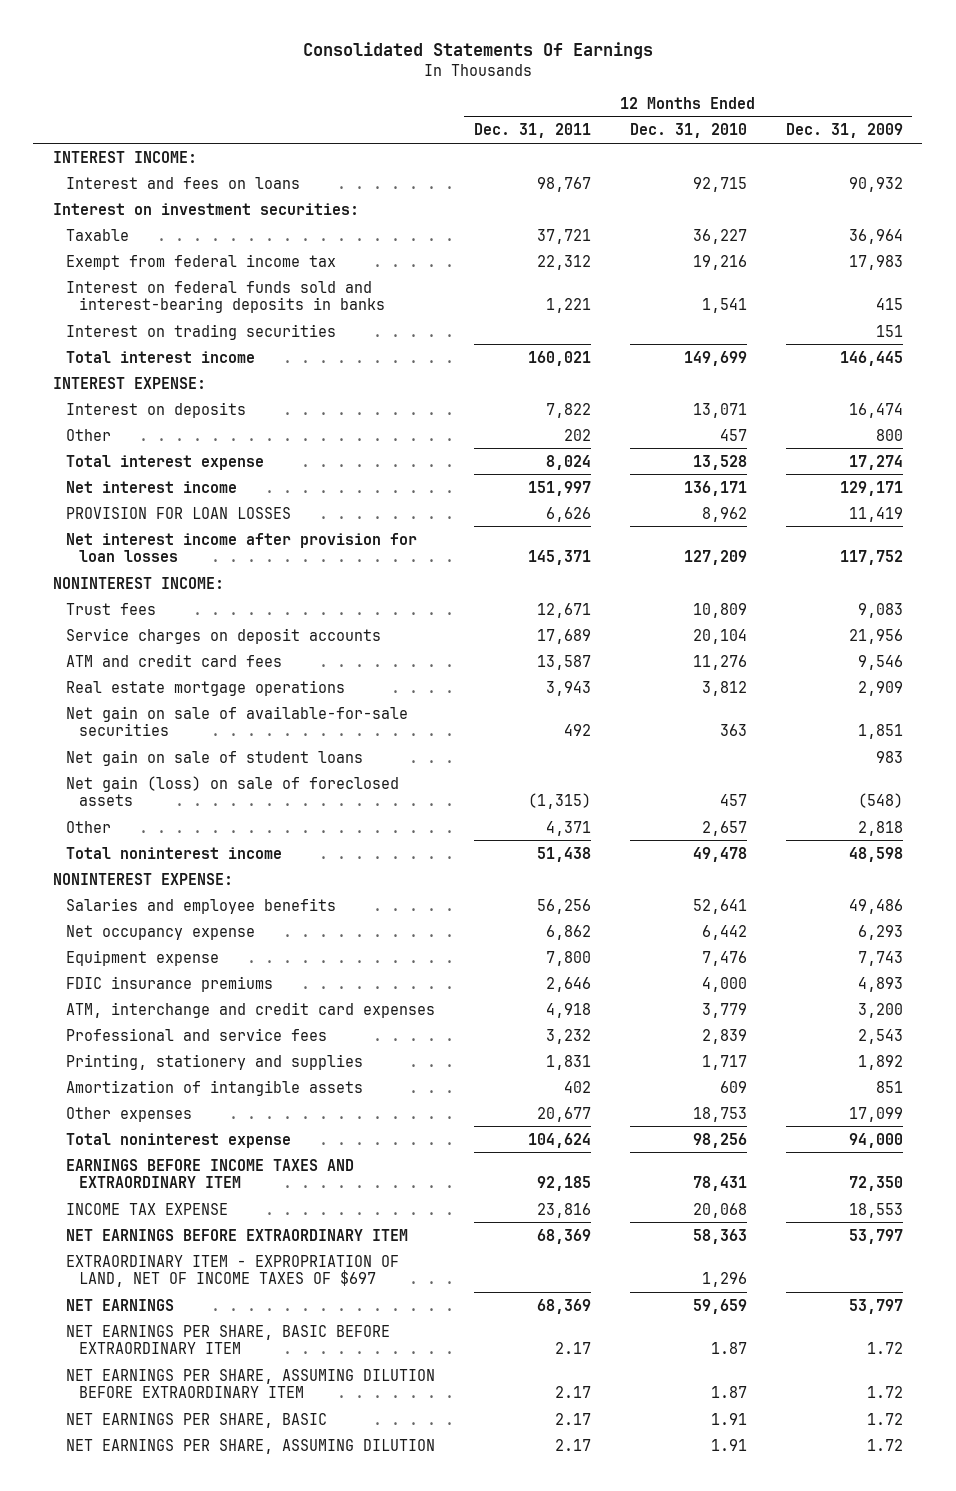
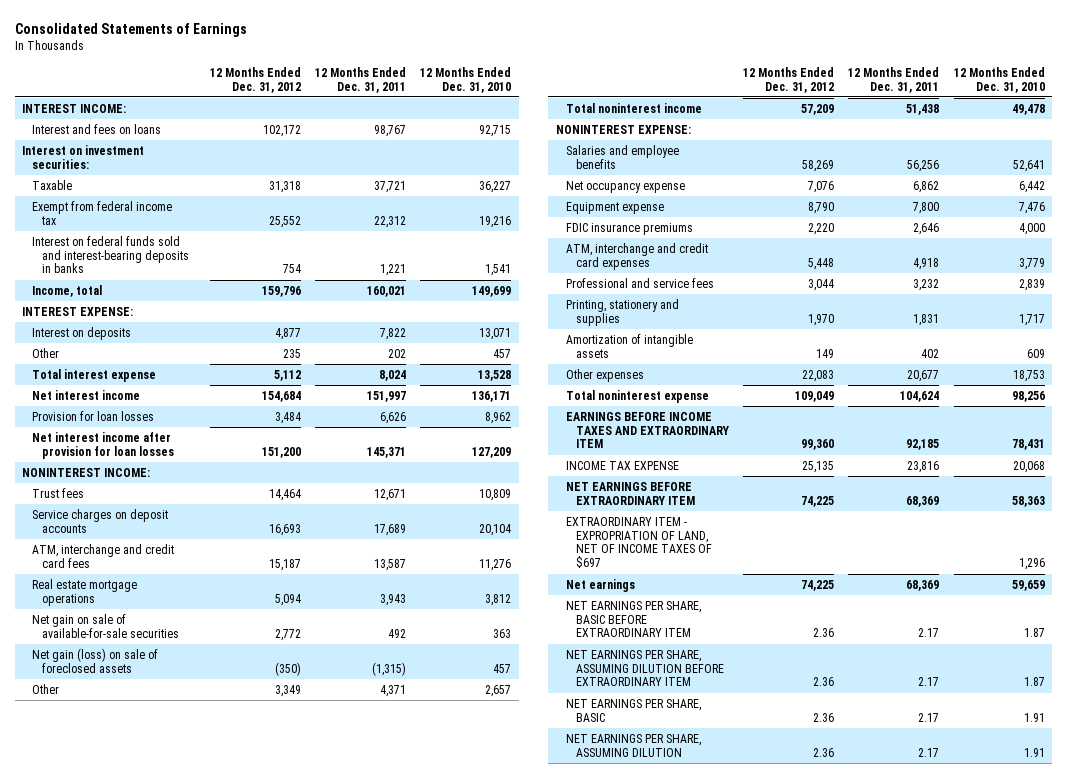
- Consolidated Statements Of Earnings
+ Consolidated Statements of Earnings
- | 12 Months Ended Dec. 31, 2011 | 12 Months Ended Dec. 31, 2010 | 12 Months Ended Dec. 31, 2009
+ | 12 Months Ended Dec. 31, 2012 | 12 Months Ended Dec. 31, 2011 | 12 Months Ended Dec. 31, 2010
- Interest on trading securities | | | 151
- Total interest income | 160,021 | 149,699 | 146,445
+ Income, total | 159,796 | 160,021 | 149,699
- PROVISION FOR LOAN LOSSES | 6,626 | 8,962 | 11,419
+ Provision for loan losses | 3,484 | 6,626 | 8,962
- ATM and credit card fees | 13,587 | 11,276 | 9,546
+ ATM, interchange and credit card fees | 15,187 | 13,587 | 11,276
- Net gain on sale of student loans | | | 983
- NET EARNINGS | 68,369 | 59,659 | 53,797
+ Net earnings | 74,225 | 68,369 | 59,659

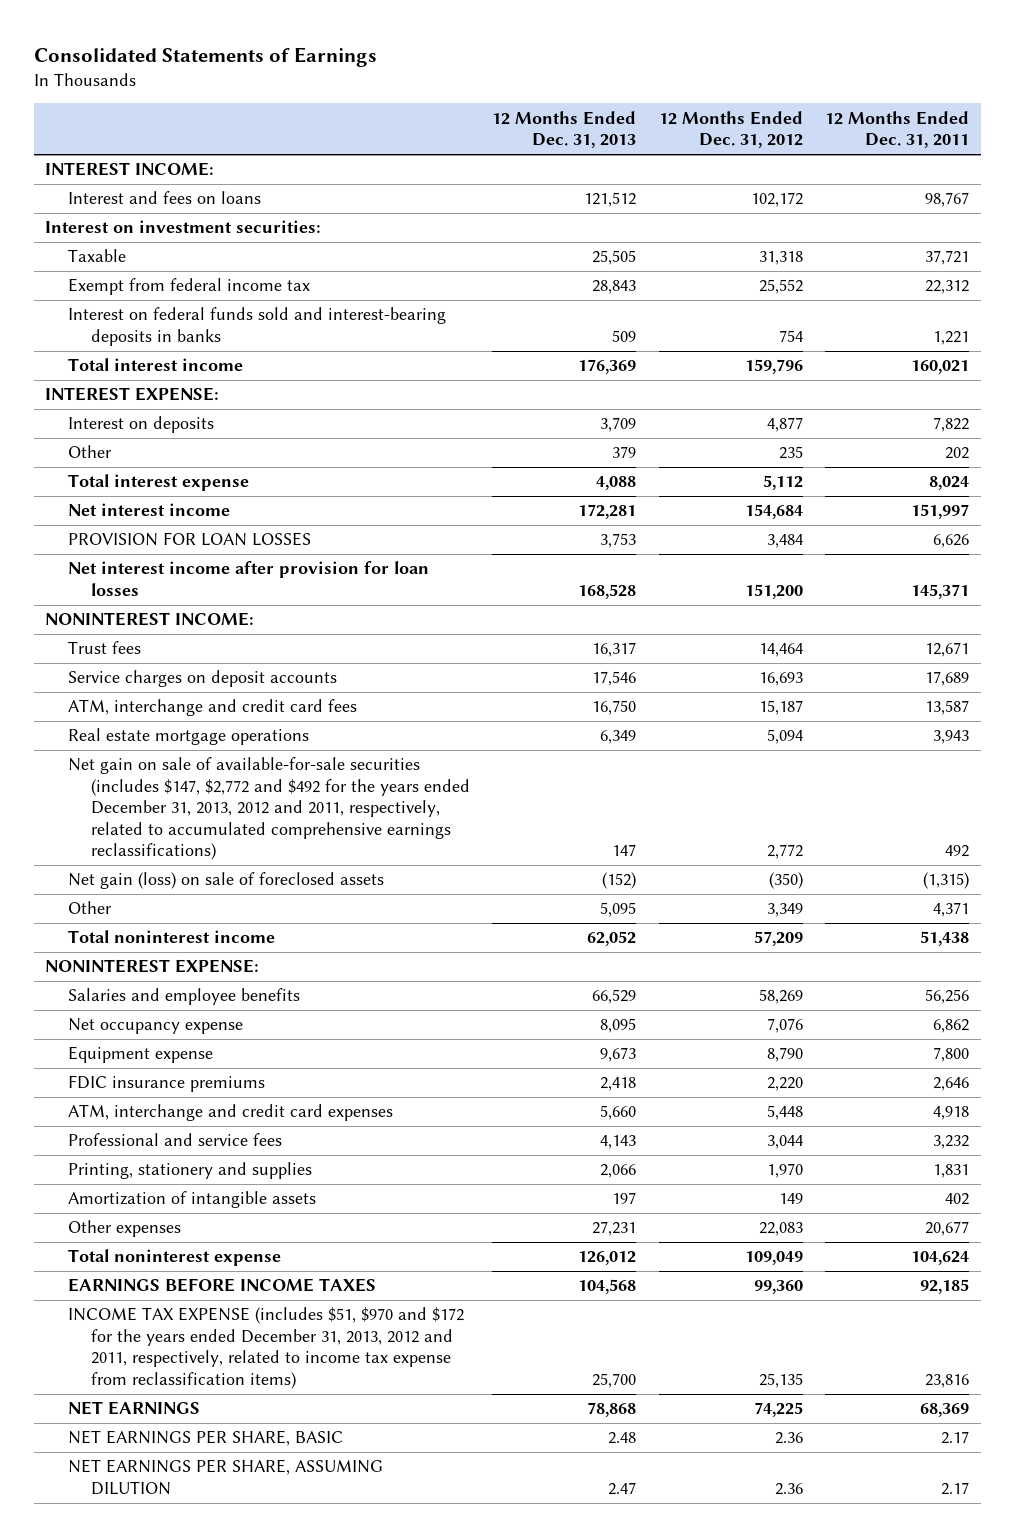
- | 12 Months Ended Dec. 31, 2012 | 12 Months Ended Dec. 31, 2011 | 12 Months Ended Dec. 31, 2010
+ | 12 Months Ended Dec. 31, 2013 | 12 Months Ended Dec. 31, 2012 | 12 Months Ended Dec. 31, 2011
- Income, total | 159,796 | 160,021 | 149,699
+ Total interest income | 176,369 | 159,796 | 160,021
- Provision for loan losses | 3,484 | 6,626 | 8,962
+ PROVISION FOR LOAN LOSSES | 3,753 | 3,484 | 6,626
- Net gain on sale of available-for-sale securities | 2,772 | 492 | 363
+ Net gain on sale of available-for-sale securities (includes $147, $2,772 and $492 for the years ended December 31, 2013, 2012 and 2011, respectively, related to accumulated comprehensive earnings reclassifications) | 147 | 2,772 | 492
- EARNINGS BEFORE INCOME TAXES AND EXTRAORDINARY ITEM | 99,360 | 92,185 | 78,431
- INCOME TAX EXPENSE | 25,135 | 23,816 | 20,068
- NET EARNINGS BEFORE EXTRAORDINARY ITEM | 74,225 | 68,369 | 58,363
- EXTRAORDINARY ITEM - EXPROPRIATION OF LAND, NET OF INCOME TAXES OF $697 | | | 1,296
- Net earnings | 74,225 | 68,369 | 59,659
- NET EARNINGS PER SHARE, BASIC BEFORE EXTRAORDINARY ITEM | 2.36 | 2.17 | 1.87
- NET EARNINGS PER SHARE, ASSUMING DILUTION BEFORE EXTRAORDINARY ITEM | 2.36 | 2.17 | 1.87
+ EARNINGS BEFORE INCOME TAXES | 104,568 | 99,360 | 92,185
+ INCOME TAX EXPENSE (includes $51, $970 and $172 for the years ended December 31, 2013, 2012 and 2011, respectively, related to income tax expense from reclassification items) | 25,700 | 25,135 | 23,816
+ NET EARNINGS | 78,868 | 74,225 | 68,369

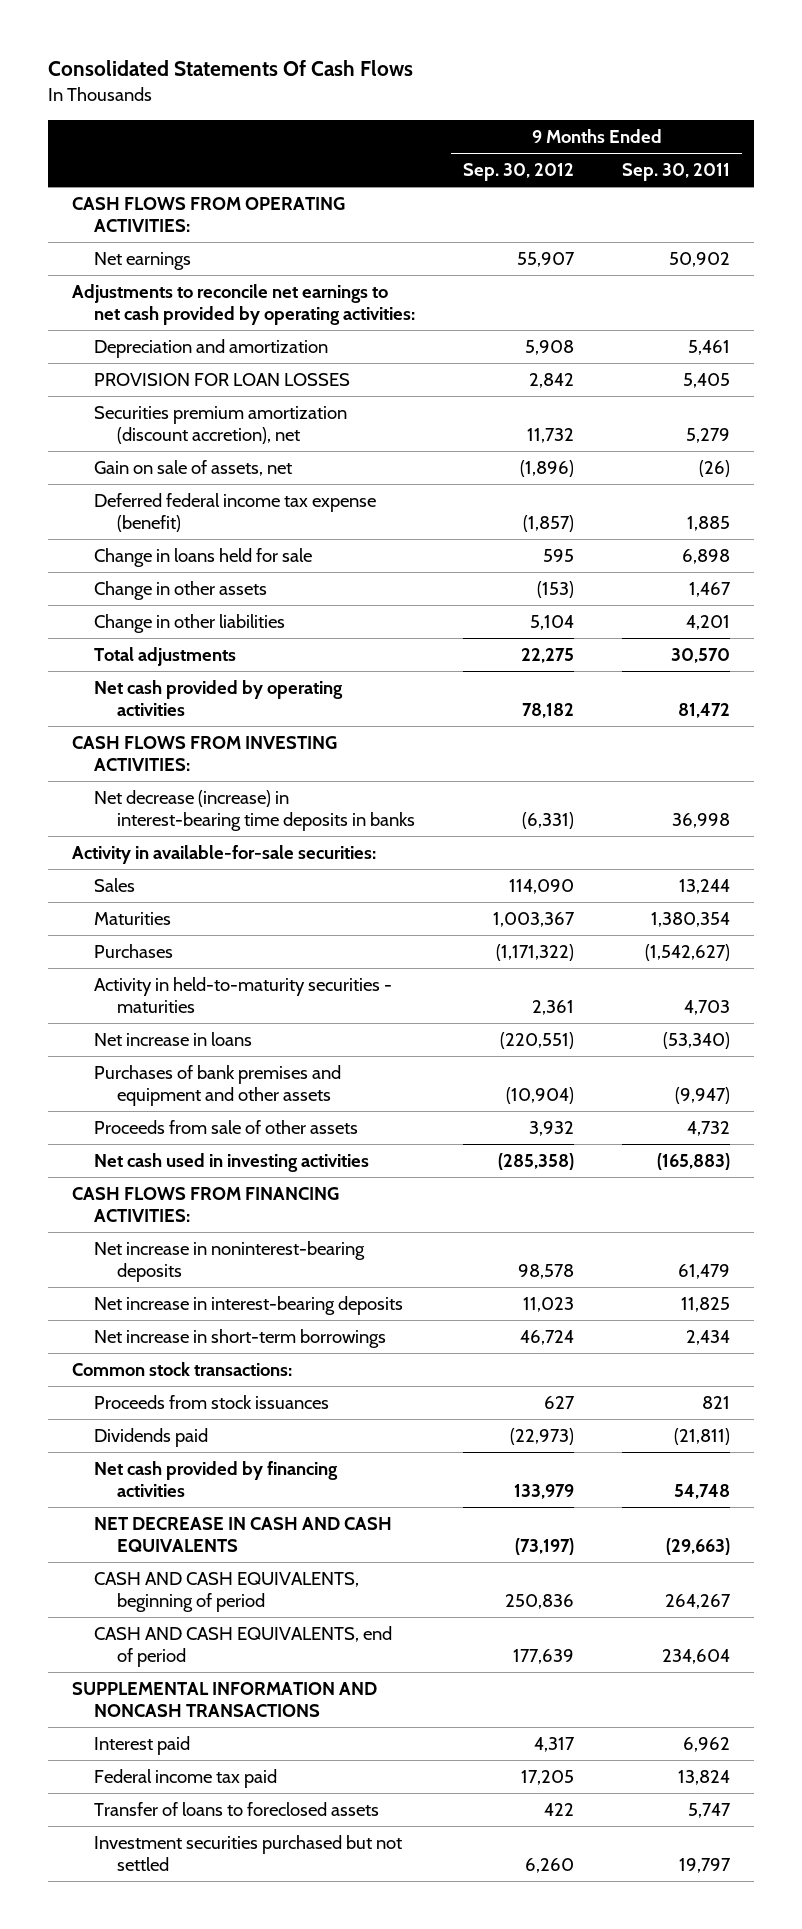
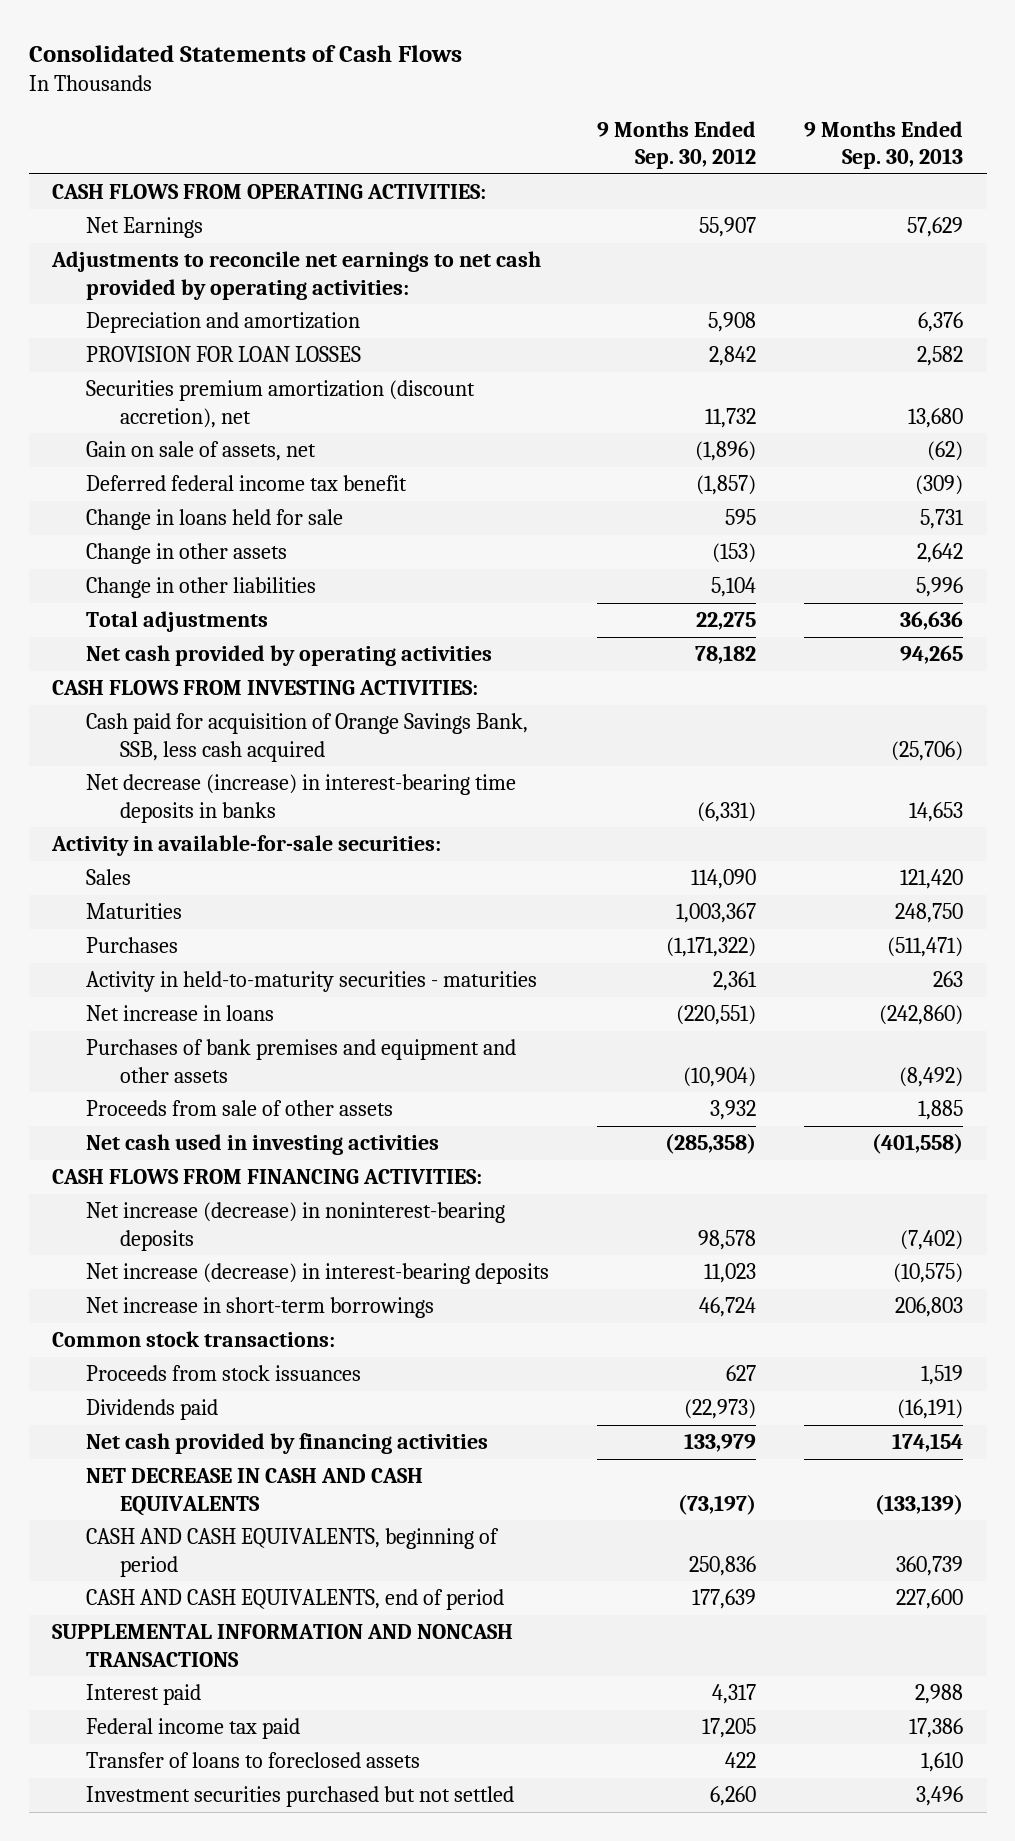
- Consolidated Statements Of Cash Flows
+ Consolidated Statements of Cash Flows
- | 9 Months Ended Sep. 30, 2012 | 9 Months Ended Sep. 30, 2011
+ | 9 Months Ended Sep. 30, 2012 | 9 Months Ended Sep. 30, 2013
- Net earnings | 55,907 | 50,902
+ Net Earnings | 55,907 | 57,629
- Deferred federal income tax expense (benefit) | (1,857) | 1,885
+ Deferred federal income tax benefit | (1,857) | (309)
+ Cash paid for acquisition of Orange Savings Bank, SSB, less cash acquired | | (25,706)
- Net increase in noninterest-bearing deposits | 98,578 | 61,479
- Net increase in interest-bearing deposits | 11,023 | 11,825
+ Net increase (decrease) in noninterest-bearing deposits | 98,578 | (7,402)
+ Net increase (decrease) in interest-bearing deposits | 11,023 | (10,575)

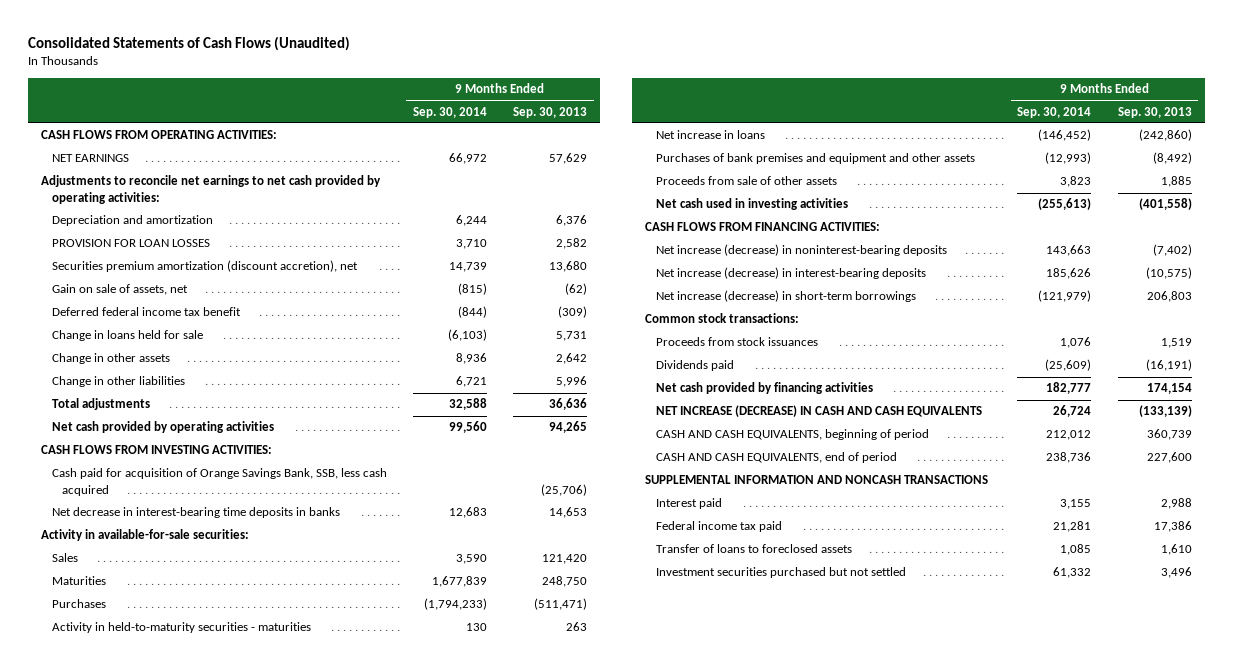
- Consolidated Statements of Cash Flows
+ Consolidated Statements of Cash Flows (Unaudited)
- | 9 Months Ended Sep. 30, 2012 | 9 Months Ended Sep. 30, 2013
+ | 9 Months Ended Sep. 30, 2014 | 9 Months Ended Sep. 30, 2013
- Net Earnings | 55,907 | 57,629
+ NET EARNINGS | 66,972 | 57,629
- Net decrease (increase) in interest-bearing time deposits in banks | (6,331) | 14,653
+ Net decrease in interest-bearing time deposits in banks | 12,683 | 14,653
- Net increase in short-term borrowings | 46,724 | 206,803
+ Net increase (decrease) in short-term borrowings | (121,979) | 206,803
- NET DECREASE IN CASH AND CASH EQUIVALENTS | (73,197) | (133,139)
+ NET INCREASE (DECREASE) IN CASH AND CASH EQUIVALENTS | 26,724 | (133,139)

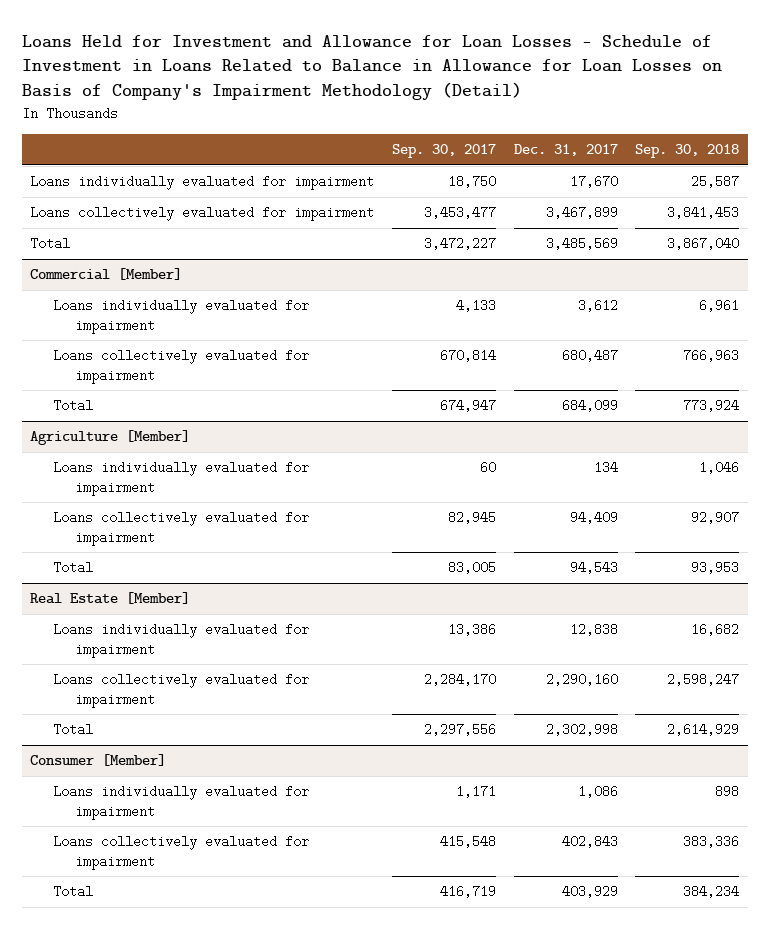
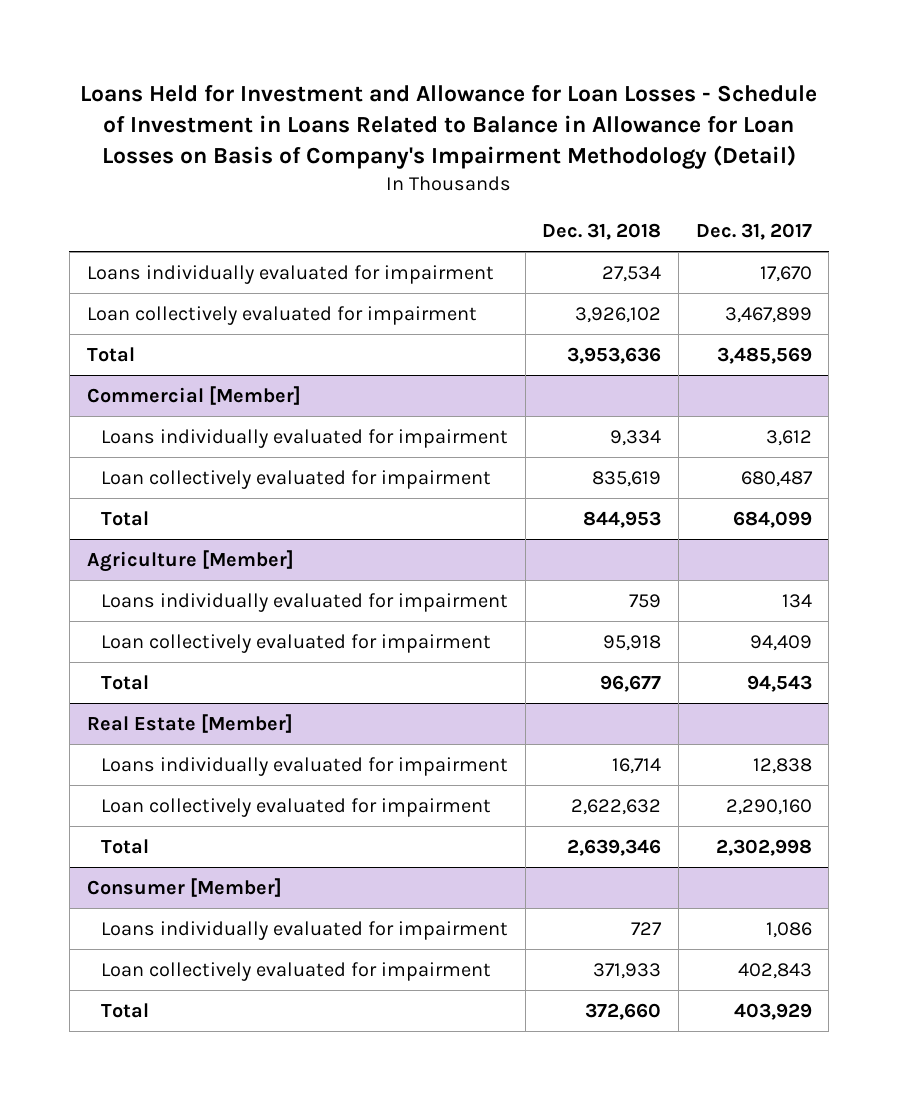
- | Sep. 30, 2017 | Dec. 31, 2017 | Sep. 30, 2018
+ | Dec. 31, 2018 | Dec. 31, 2017
- Loans collectively evaluated for impairment | 3,453,477 | 3,467,899 | 3,841,453
+ Loan collectively evaluated for impairment | 3,926,102 | 3,467,899
@ Commercial [Member]
- Loans collectively evaluated for impairment | 670,814 | 680,487 | 766,963
+ Loan collectively evaluated for impairment | 835,619 | 680,487
@ Agriculture [Member]
- Loans collectively evaluated for impairment | 82,945 | 94,409 | 92,907
+ Loan collectively evaluated for impairment | 95,918 | 94,409
@ Real Estate [Member]
- Loans collectively evaluated for impairment | 2,284,170 | 2,290,160 | 2,598,247
+ Loan collectively evaluated for impairment | 2,622,632 | 2,290,160
@ Consumer [Member]
- Loans collectively evaluated for impairment | 415,548 | 402,843 | 383,336
+ Loan collectively evaluated for impairment | 371,933 | 402,843

